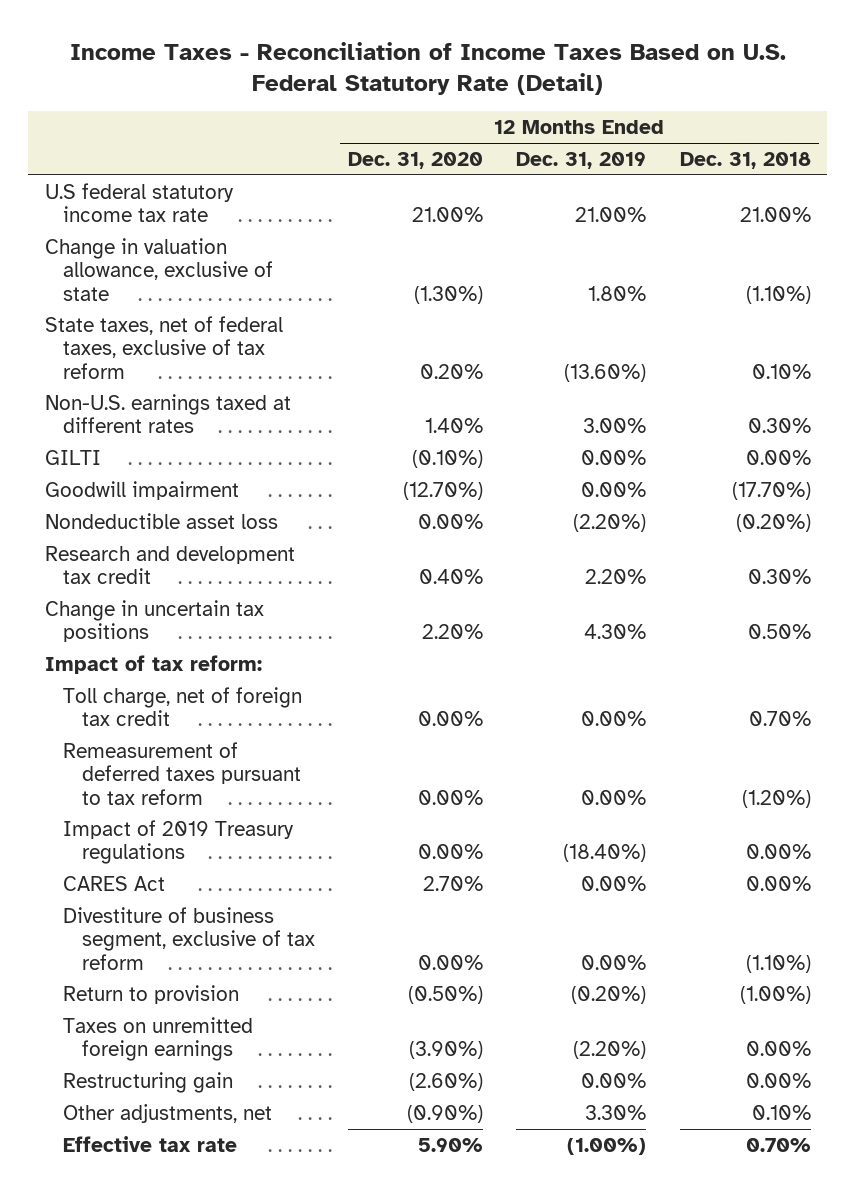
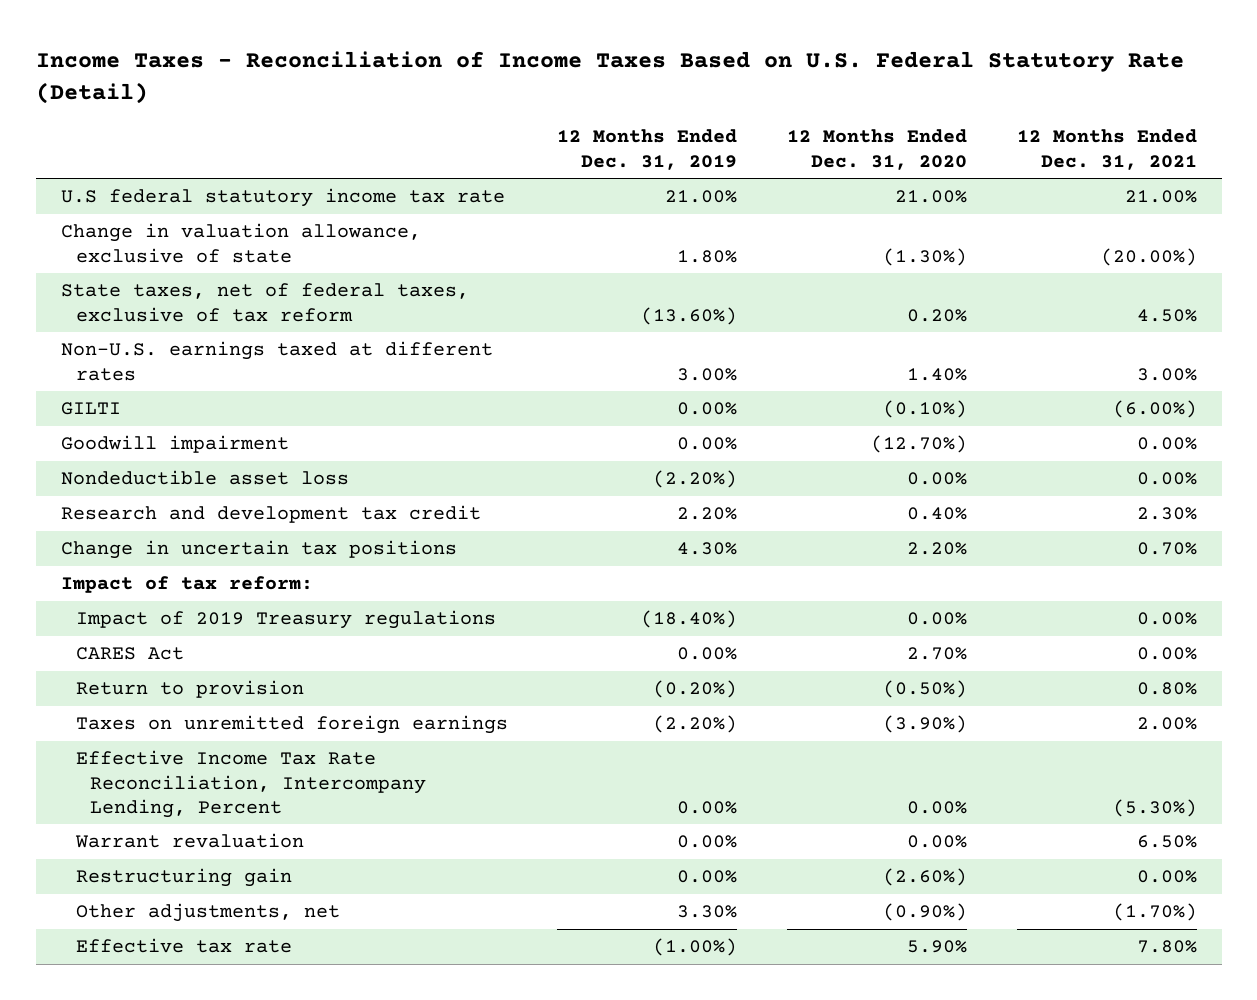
- | 12 Months Ended Dec. 31, 2020 | 12 Months Ended Dec. 31, 2019 | 12 Months Ended Dec. 31, 2018
+ | 12 Months Ended Dec. 31, 2019 | 12 Months Ended Dec. 31, 2020 | 12 Months Ended Dec. 31, 2021
- Toll charge, net of foreign tax credit | 0.00% | 0.00% | 0.70%
- Remeasurement of deferred taxes pursuant to tax reform | 0.00% | 0.00% | (1.20%)
- Divestiture of business segment, exclusive of tax reform | 0.00% | 0.00% | (1.10%)
+ Effective Income Tax Rate Reconciliation, Intercompany Lending, Percent | 0.00% | 0.00% | (5.30%)
+ Warrant revaluation | 0.00% | 0.00% | 6.50%

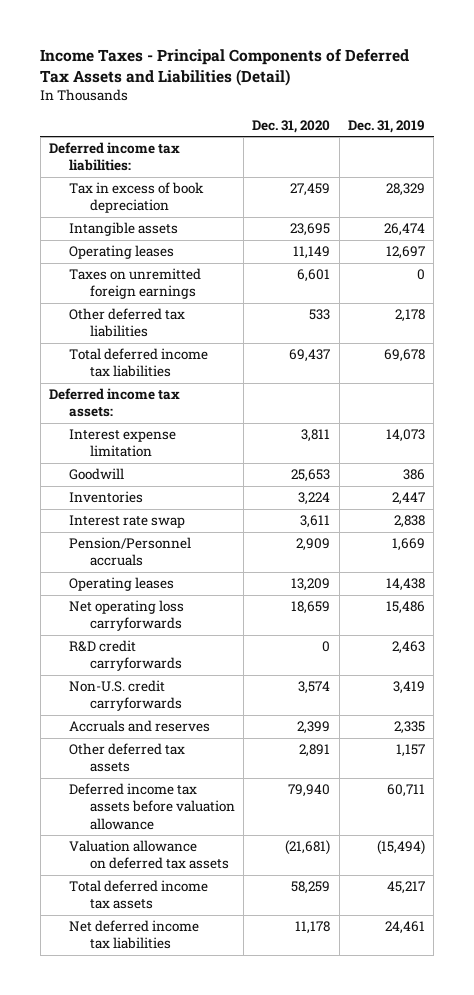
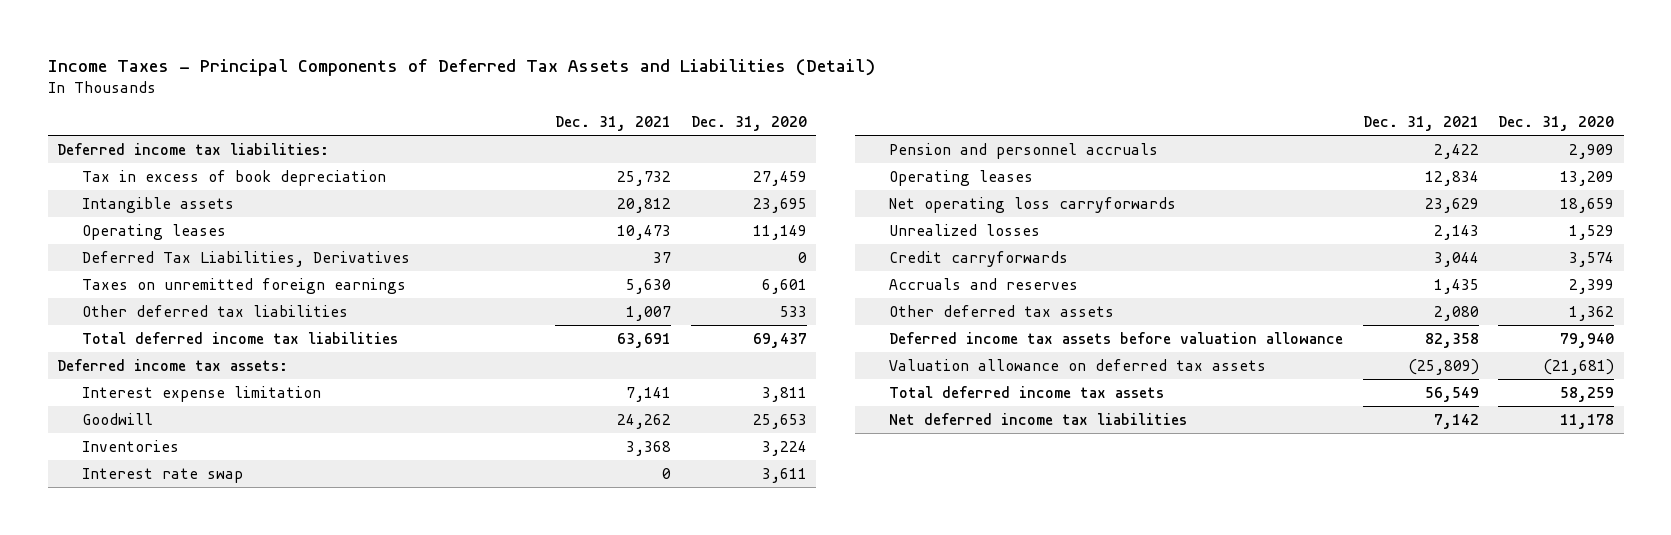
- | Dec. 31, 2020 | Dec. 31, 2019
+ | Dec. 31, 2021 | Dec. 31, 2020
+ Deferred Tax Liabilities, Derivatives | 37 | 0
- Pension/Personnel accruals | 2,909 | 1,669
+ Pension and personnel accruals | 2,422 | 2,909
- R&D credit carryforwards | 0 | 2,463
- Non-U.S. credit carryforwards | 3,574 | 3,419
+ Unrealized losses | 2,143 | 1,529
+ Credit carryforwards | 3,044 | 3,574
- Other deferred tax assets | 2,891 | 1,157
+ Other deferred tax assets | 2,080 | 1,362

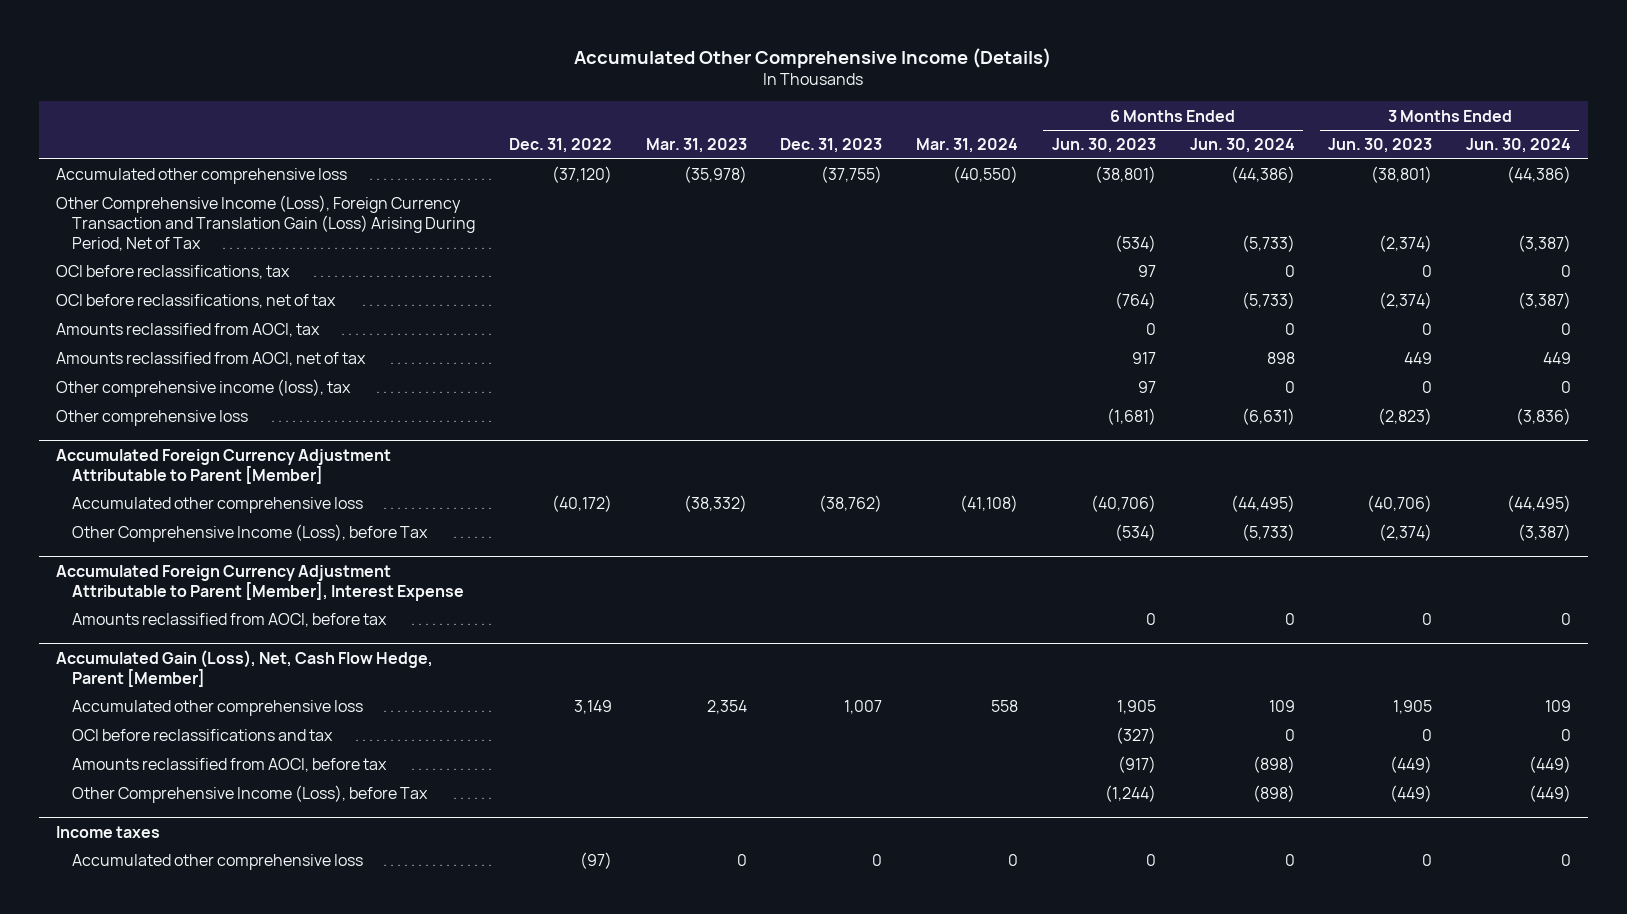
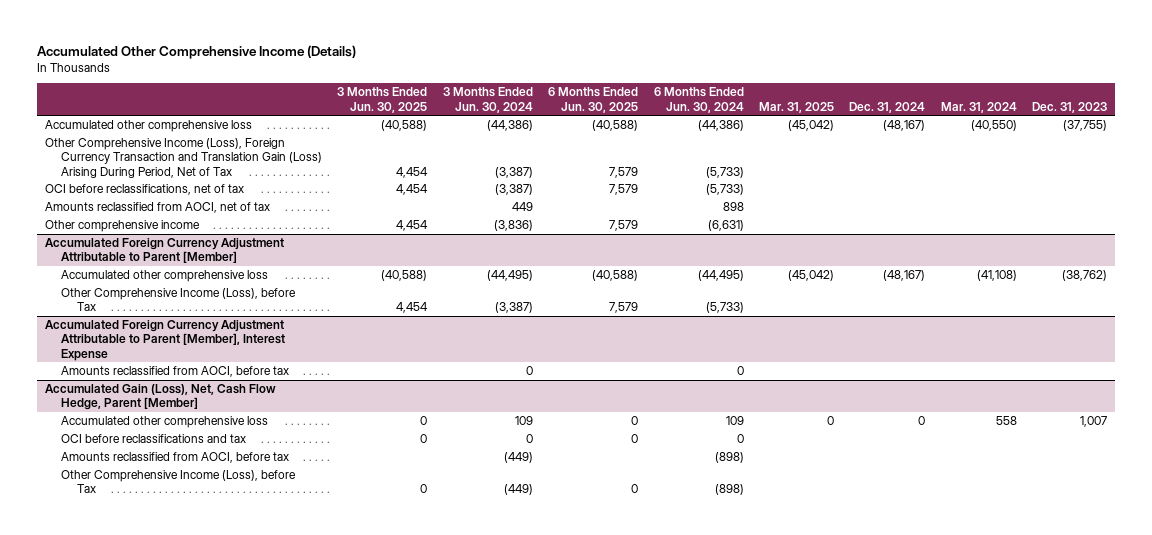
- | Dec. 31, 2022 | Mar. 31, 2023 | Dec. 31, 2023 | Mar. 31, 2024 | 6 Months Ended Jun. 30, 2023 | 6 Months Ended Jun. 30, 2024 | 3 Months Ended Jun. 30, 2023 | 3 Months Ended Jun. 30, 2024
+ | 3 Months Ended Jun. 30, 2025 | 3 Months Ended Jun. 30, 2024 | 6 Months Ended Jun. 30, 2025 | 6 Months Ended Jun. 30, 2024 | Mar. 31, 2025 | Dec. 31, 2024 | Mar. 31, 2024 | Dec. 31, 2023
- OCI before reclassifications, tax | | | | | 97 | 0 | 0 | 0
- Amounts reclassified from AOCI, tax | | | | | 0 | 0 | 0 | 0
- Other comprehensive income (loss), tax | | | | | 97 | 0 | 0 | 0
- Other comprehensive loss | | | | | (1,681) | (6,631) | (2,823) | (3,836)
+ Other comprehensive income | 4,454 | (3,836) | 7,579 | (6,631) | | | |
- Income taxes
- Accumulated other comprehensive loss | (97) | 0 | 0 | 0 | 0 | 0 | 0 | 0

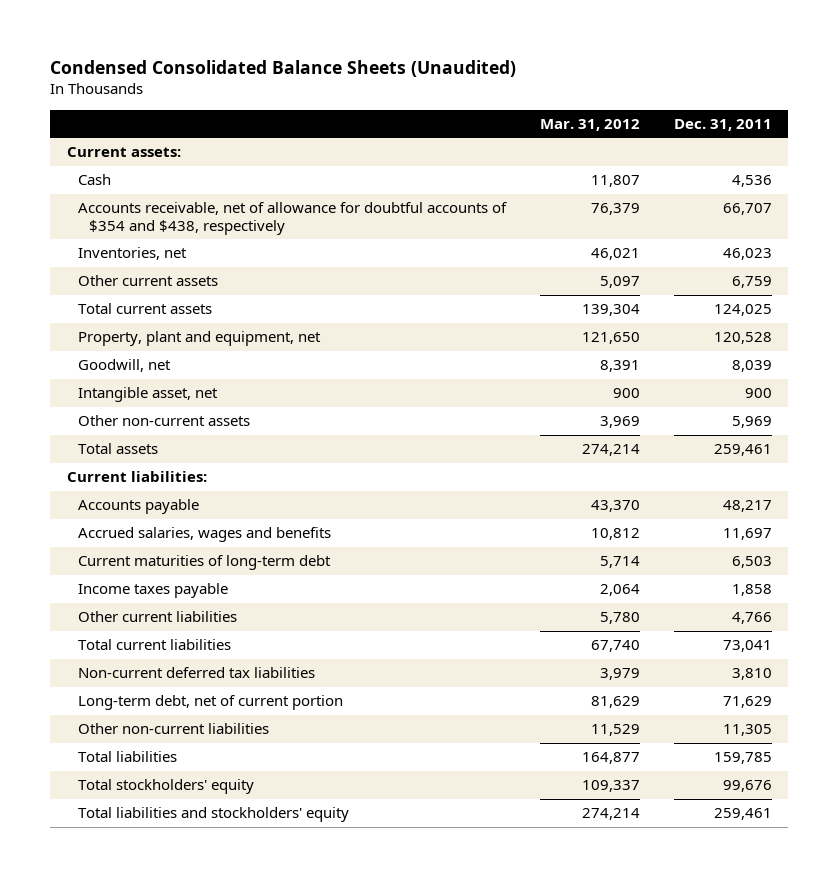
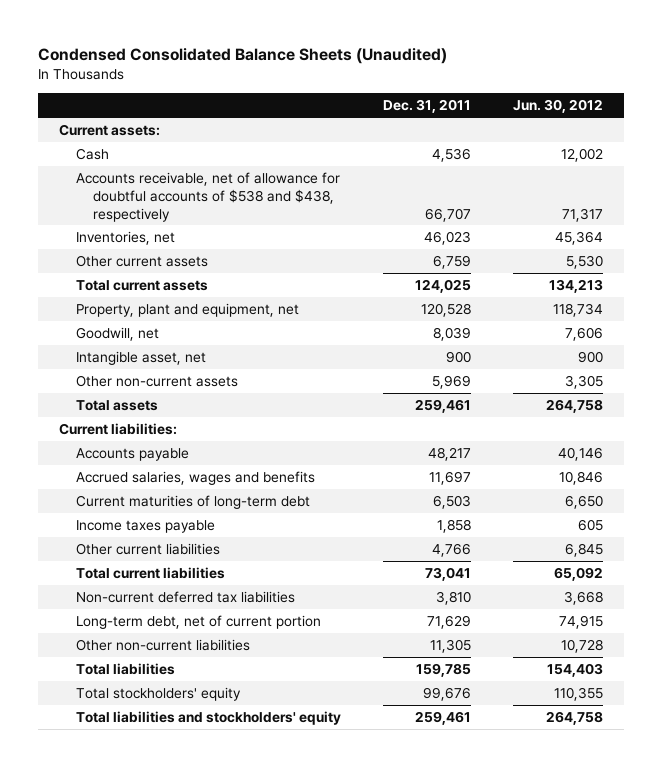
- | Mar. 31, 2012 | Dec. 31, 2011
+ | Dec. 31, 2011 | Jun. 30, 2012
- Accounts receivable, net of allowance for doubtful accounts of $354 and $438, respectively | 76,379 | 66,707
+ Accounts receivable, net of allowance for doubtful accounts of $538 and $438, respectively | 66,707 | 71,317

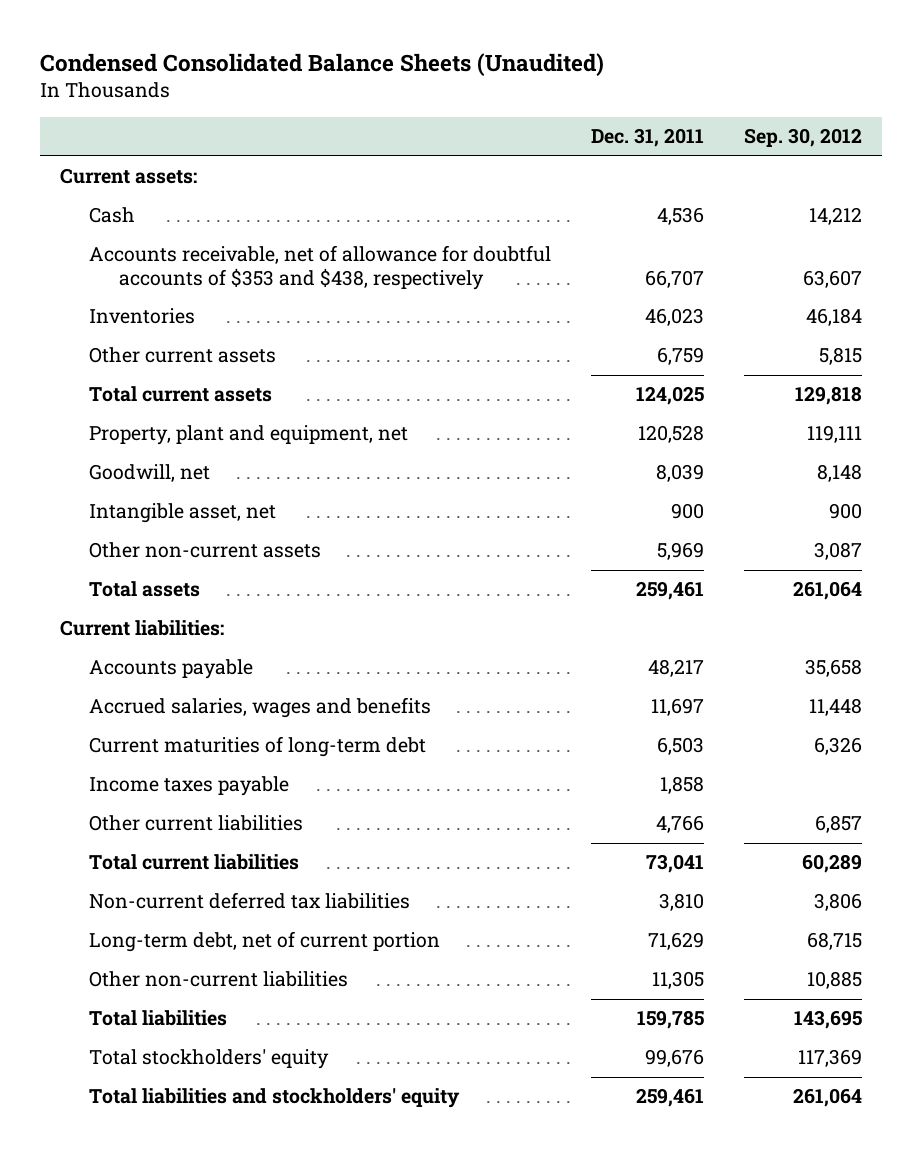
- | Dec. 31, 2011 | Jun. 30, 2012
+ | Dec. 31, 2011 | Sep. 30, 2012
- Accounts receivable, net of allowance for doubtful accounts of $538 and $438, respectively | 66,707 | 71,317
- Inventories, net | 46,023 | 45,364
+ Accounts receivable, net of allowance for doubtful accounts of $353 and $438, respectively | 66,707 | 63,607
+ Inventories | 46,023 | 46,184

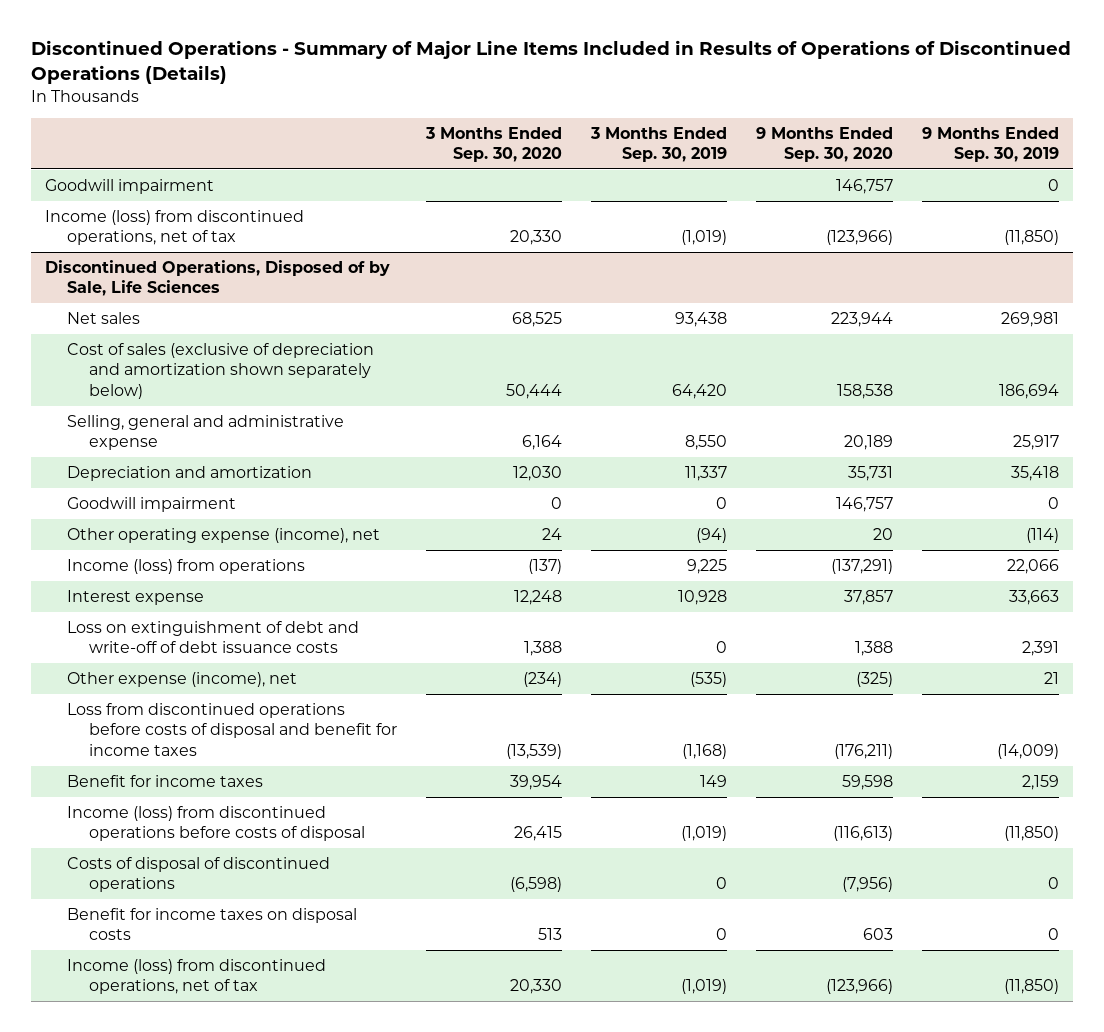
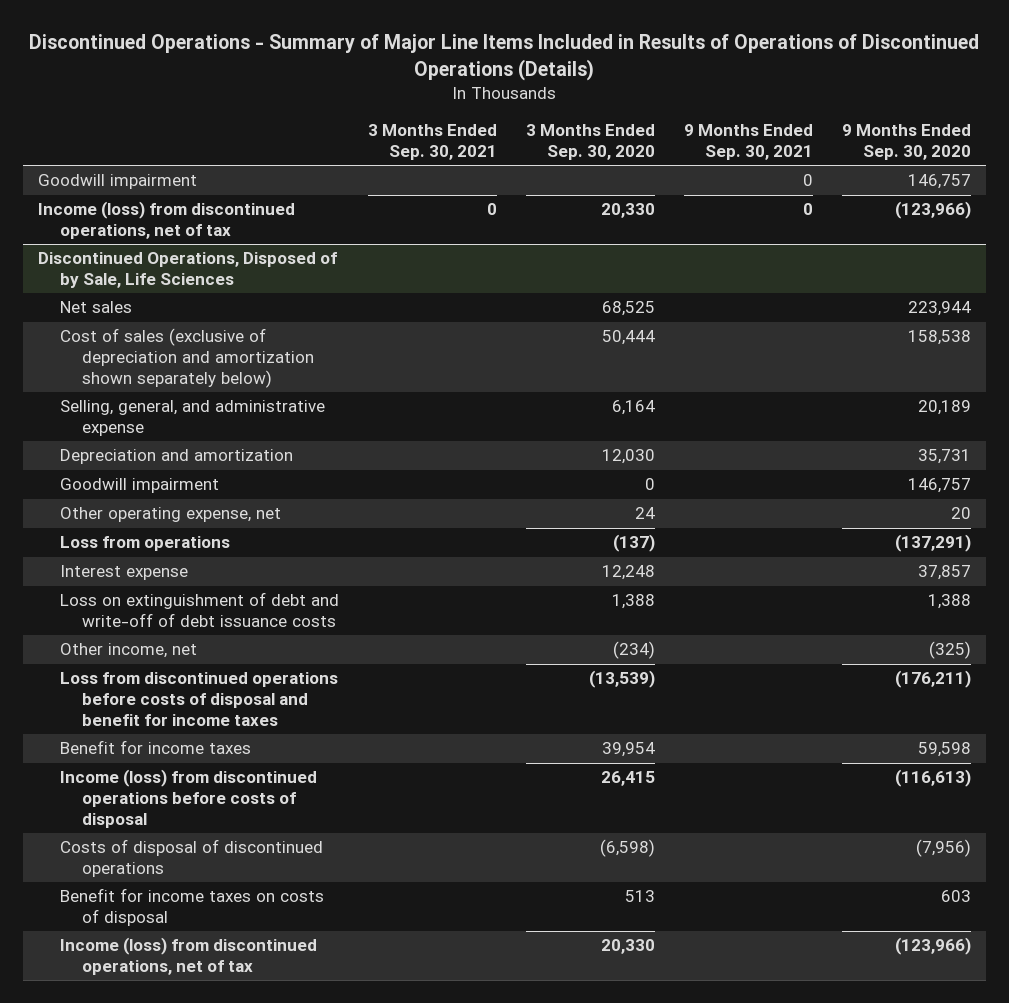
- | 3 Months Ended Sep. 30, 2020 | 3 Months Ended Sep. 30, 2019 | 9 Months Ended Sep. 30, 2020 | 9 Months Ended Sep. 30, 2019
+ | 3 Months Ended Sep. 30, 2021 | 3 Months Ended Sep. 30, 2020 | 9 Months Ended Sep. 30, 2021 | 9 Months Ended Sep. 30, 2020
@ Discontinued Operations, Disposed of by Sale, Life Sciences
- Selling, general and administrative expense | 6,164 | 8,550 | 20,189 | 25,917
+ Selling, general, and administrative expense | | 6,164 | | 20,189
- Other operating expense (income), net | 24 | (94) | 20 | (114)
- Income (loss) from operations | (137) | 9,225 | (137,291) | 22,066
+ Other operating expense, net | | 24 | | 20
+ Loss from operations | | (137) | | (137,291)
- Other expense (income), net | (234) | (535) | (325) | 21
+ Other income, net | | (234) | | (325)
- Benefit for income taxes on disposal costs | 513 | 0 | 603 | 0
+ Benefit for income taxes on costs of disposal | | 513 | | 603

